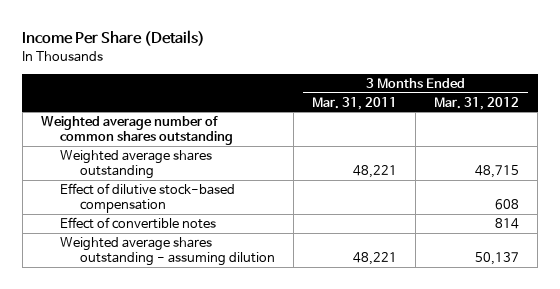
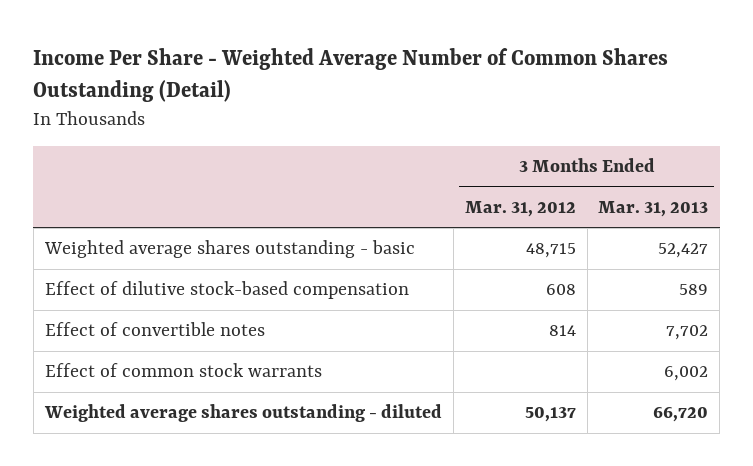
- Income Per Share (Details)
+ Income Per Share - Weighted Average Number of Common Shares Outstanding (Detail)
- | 3 Months Ended Mar. 31, 2011 | 3 Months Ended Mar. 31, 2012
+ | 3 Months Ended Mar. 31, 2012 | 3 Months Ended Mar. 31, 2013
- Weighted average number of common shares outstanding
- Weighted average shares outstanding | 48,221 | 48,715
+ Weighted average shares outstanding - basic | 48,715 | 52,427
- Weighted average shares outstanding - assuming dilution | 48,221 | 50,137
+ Effect of common stock warrants | | 6,002
+ Weighted average shares outstanding - diluted | 50,137 | 66,720

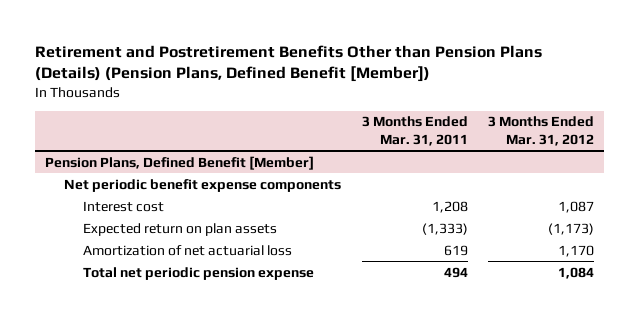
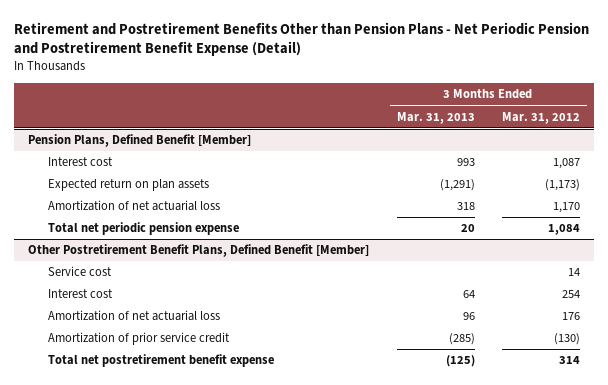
- Retirement and Postretirement Benefits Other than Pension Plans (Details) (Pension Plans, Defined Benefit [Member])
+ Retirement and Postretirement Benefits Other than Pension Plans - Net Periodic Pension and Postretirement Benefit Expense (Detail)
- | 3 Months Ended Mar. 31, 2011 | 3 Months Ended Mar. 31, 2012
+ | 3 Months Ended Mar. 31, 2013 | 3 Months Ended Mar. 31, 2012
@ Pension Plans, Defined Benefit [Member]
- Net periodic benefit expense components
+ Other Postretirement Benefit Plans, Defined Benefit [Member]
+ Service cost | | 14
+ Interest cost | 64 | 254
+ Amortization of net actuarial loss | 96 | 176
+ Amortization of prior service credit | (285) | (130)
+ Total net postretirement benefit expense | (125) | 314

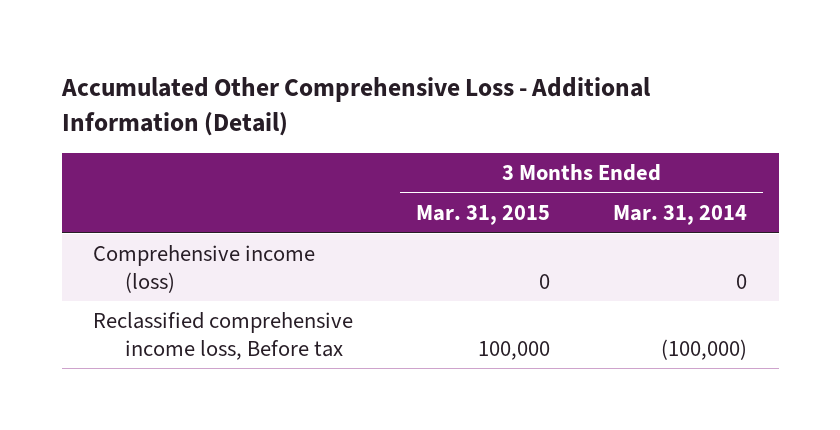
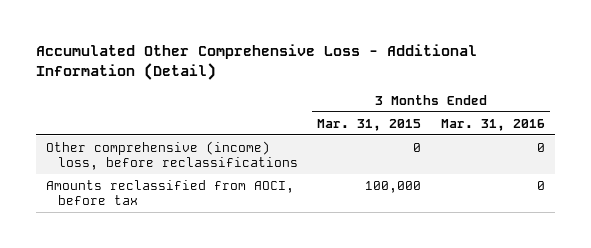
- | 3 Months Ended Mar. 31, 2015 | 3 Months Ended Mar. 31, 2014
+ | 3 Months Ended Mar. 31, 2015 | 3 Months Ended Mar. 31, 2016
- Comprehensive income (loss) | 0 | 0
- Reclassified comprehensive income loss, Before tax | 100,000 | (100,000)
+ Other comprehensive (income) loss, before reclassifications | 0 | 0
+ Amounts reclassified from AOCI, before tax | 100,000 | 0

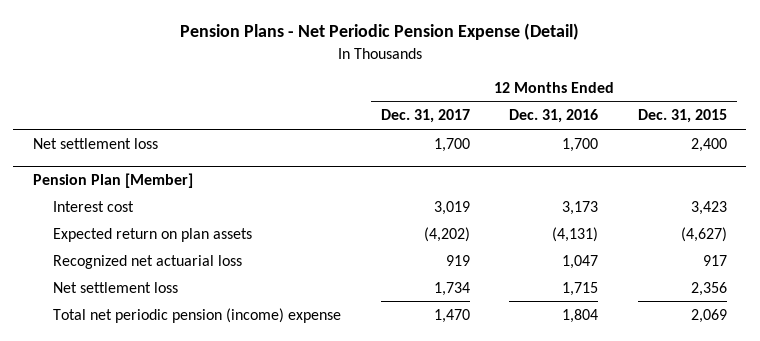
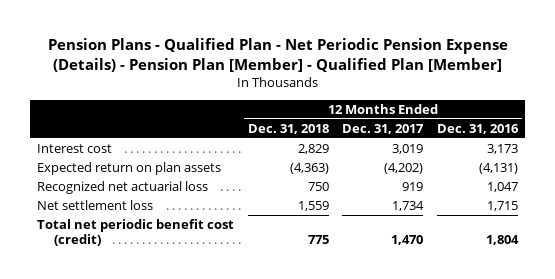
- Pension Plans - Net Periodic Pension Expense (Detail)
+ Pension Plans - Qualified Plan - Net Periodic Pension Expense (Details) - Pension Plan [Member] - Qualified Plan [Member]
- | 12 Months Ended Dec. 31, 2017 | 12 Months Ended Dec. 31, 2016 | 12 Months Ended Dec. 31, 2015
+ | 12 Months Ended Dec. 31, 2018 | 12 Months Ended Dec. 31, 2017 | 12 Months Ended Dec. 31, 2016
- Net settlement loss | 1,700 | 1,700 | 2,400
- Pension Plan [Member]
- Total net periodic pension (income) expense | 1,470 | 1,804 | 2,069
+ Total net periodic benefit cost (credit) | 775 | 1,470 | 1,804

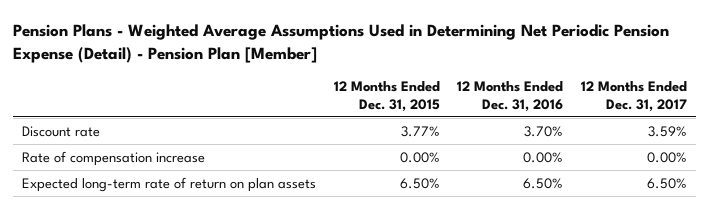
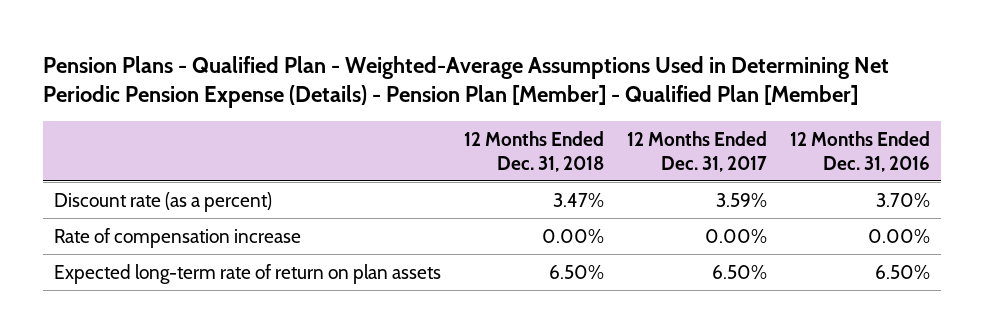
- Pension Plans - Weighted Average Assumptions Used in Determining Net Periodic Pension Expense (Detail) - Pension Plan [Member]
+ Pension Plans - Qualified Plan - Weighted-Average Assumptions Used in Determining Net Periodic Pension Expense (Details) - Pension Plan [Member] - Qualified Plan [Member]
- | 12 Months Ended Dec. 31, 2015 | 12 Months Ended Dec. 31, 2016 | 12 Months Ended Dec. 31, 2017
+ | 12 Months Ended Dec. 31, 2018 | 12 Months Ended Dec. 31, 2017 | 12 Months Ended Dec. 31, 2016
- Discount rate | 3.77% | 3.70% | 3.59%
+ Discount rate (as a percent) | 3.47% | 3.59% | 3.70%

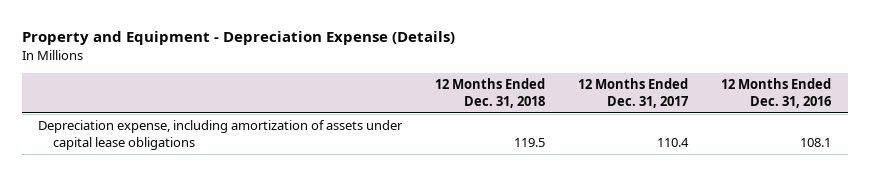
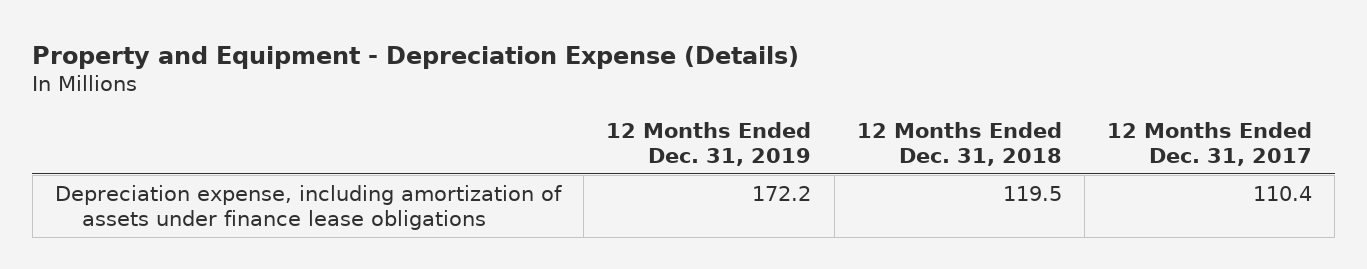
- | 12 Months Ended Dec. 31, 2018 | 12 Months Ended Dec. 31, 2017 | 12 Months Ended Dec. 31, 2016
+ | 12 Months Ended Dec. 31, 2019 | 12 Months Ended Dec. 31, 2018 | 12 Months Ended Dec. 31, 2017
- Depreciation expense, including amortization of assets under capital lease obligations | 119.5 | 110.4 | 108.1
+ Depreciation expense, including amortization of assets under finance lease obligations | 172.2 | 119.5 | 110.4

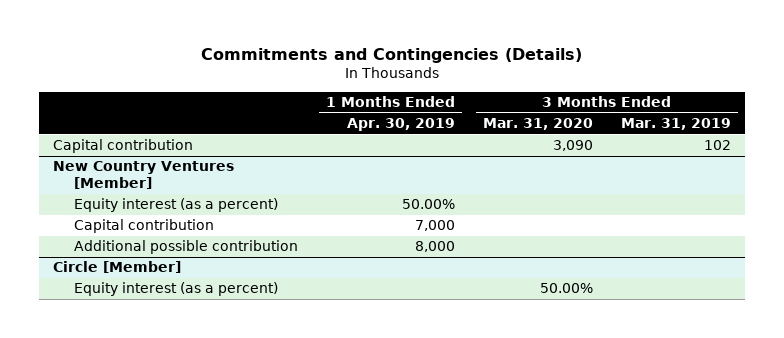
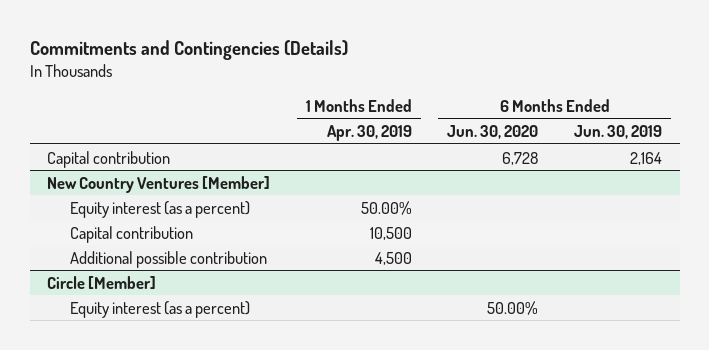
- | 1 Months Ended Apr. 30, 2019 | 3 Months Ended Mar. 31, 2020 | 3 Months Ended Mar. 31, 2019
+ | 1 Months Ended Apr. 30, 2019 | 6 Months Ended Jun. 30, 2020 | 6 Months Ended Jun. 30, 2019
@ New Country Ventures [Member]
- Capital contribution | 7,000 | |
- Additional possible contribution | 8,000 | |
+ Capital contribution | 10,500 | |
+ Additional possible contribution | 4,500 | |

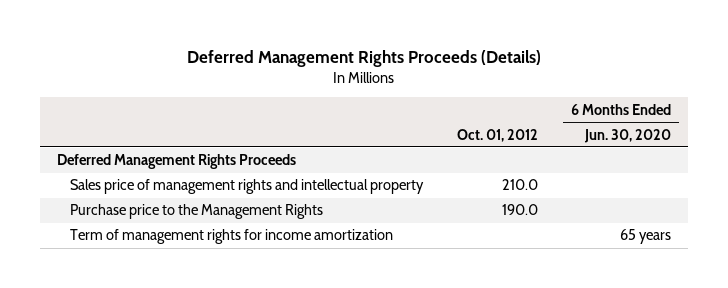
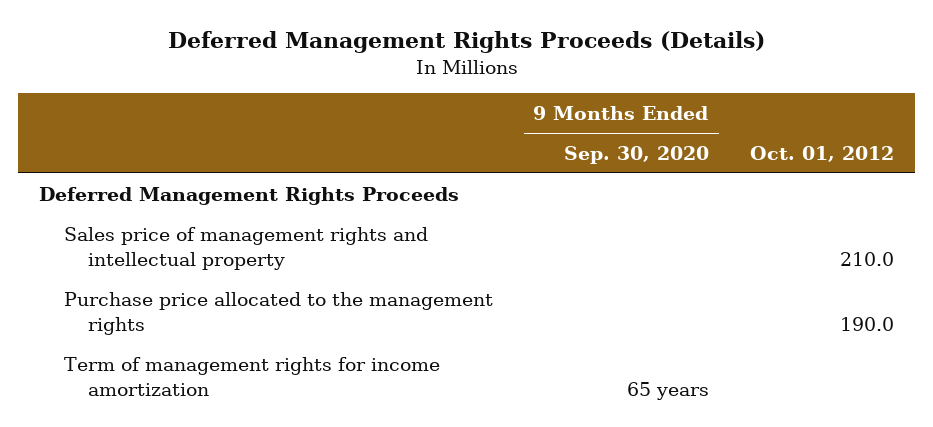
- | Oct. 01, 2012 | 6 Months Ended Jun. 30, 2020
+ | 9 Months Ended Sep. 30, 2020 | Oct. 01, 2012
- Purchase price to the Management Rights | 190.0 |
+ Purchase price allocated to the management rights | | 190.0

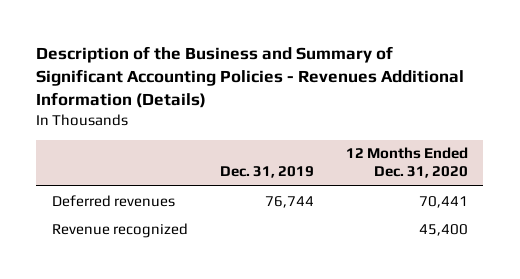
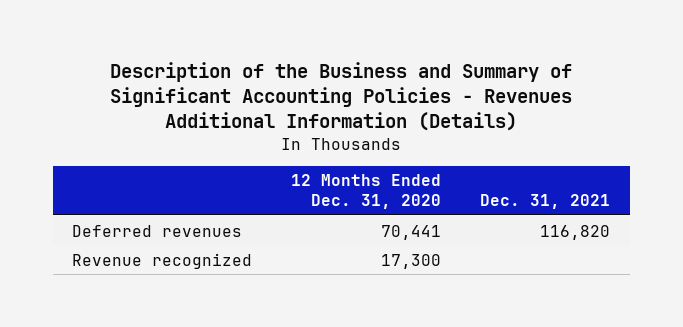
- | Dec. 31, 2019 | 12 Months Ended Dec. 31, 2020
+ | 12 Months Ended Dec. 31, 2020 | Dec. 31, 2021
- Revenue recognized | | 45,400
+ Revenue recognized | 17,300 |

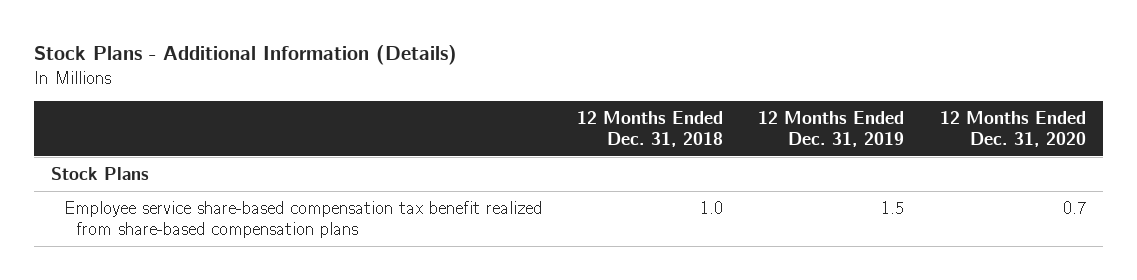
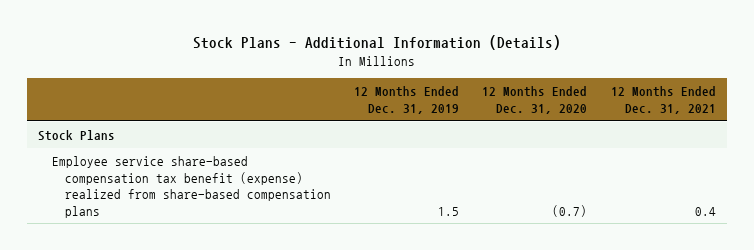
- | 12 Months Ended Dec. 31, 2018 | 12 Months Ended Dec. 31, 2019 | 12 Months Ended Dec. 31, 2020
+ | 12 Months Ended Dec. 31, 2019 | 12 Months Ended Dec. 31, 2020 | 12 Months Ended Dec. 31, 2021
- Employee service share-based compensation tax benefit realized from share-based compensation plans | 1.0 | 1.5 | 0.7
+ Employee service share-based compensation tax benefit (expense) realized from share-based compensation plans | 1.5 | (0.7) | 0.4

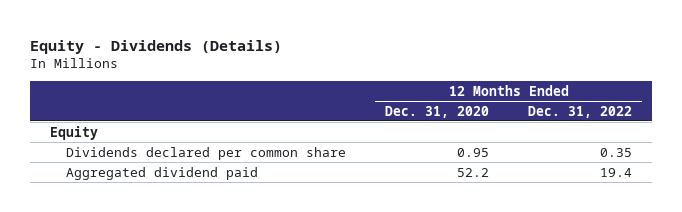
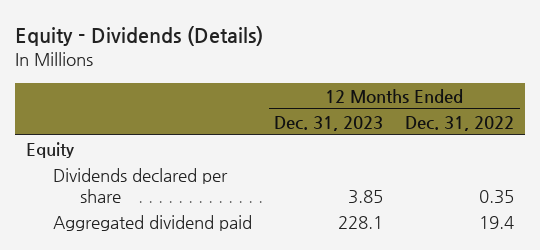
- | 12 Months Ended Dec. 31, 2020 | 12 Months Ended Dec. 31, 2022
+ | 12 Months Ended Dec. 31, 2023 | 12 Months Ended Dec. 31, 2022
- Dividends declared per common share | 0.95 | 0.35
+ Dividends declared per share | 3.85 | 0.35

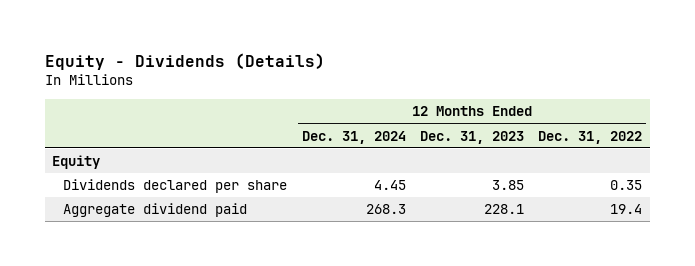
- | 12 Months Ended Dec. 31, 2023 | 12 Months Ended Dec. 31, 2022
+ | 12 Months Ended Dec. 31, 2024 | 12 Months Ended Dec. 31, 2023 | 12 Months Ended Dec. 31, 2022
- Aggregated dividend paid | 228.1 | 19.4
+ Aggregate dividend paid | 268.3 | 228.1 | 19.4

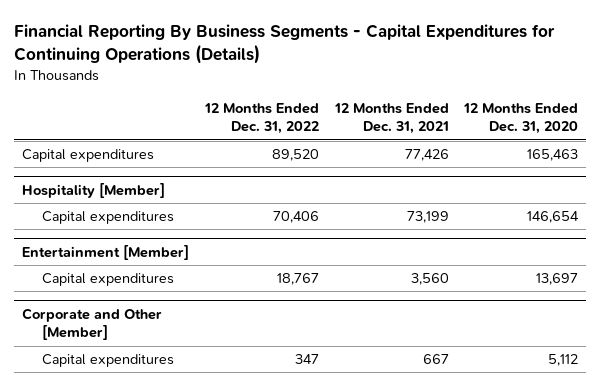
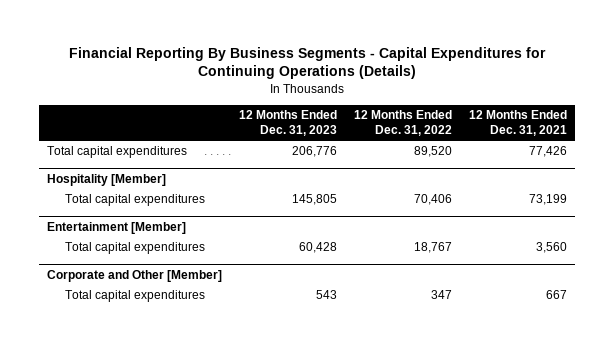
- | 12 Months Ended Dec. 31, 2022 | 12 Months Ended Dec. 31, 2021 | 12 Months Ended Dec. 31, 2020
+ | 12 Months Ended Dec. 31, 2023 | 12 Months Ended Dec. 31, 2022 | 12 Months Ended Dec. 31, 2021
- Capital expenditures | 89,520 | 77,426 | 165,463
+ Total capital expenditures | 206,776 | 89,520 | 77,426
@ Hospitality [Member]
- Capital expenditures | 70,406 | 73,199 | 146,654
+ Total capital expenditures | 145,805 | 70,406 | 73,199
@ Entertainment [Member]
- Capital expenditures | 18,767 | 3,560 | 13,697
+ Total capital expenditures | 60,428 | 18,767 | 3,560
@ Corporate and Other [Member]
- Capital expenditures | 347 | 667 | 5,112
+ Total capital expenditures | 543 | 347 | 667

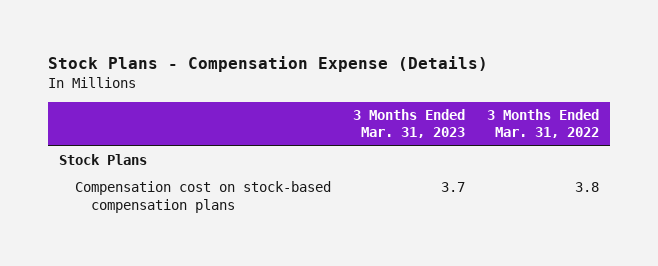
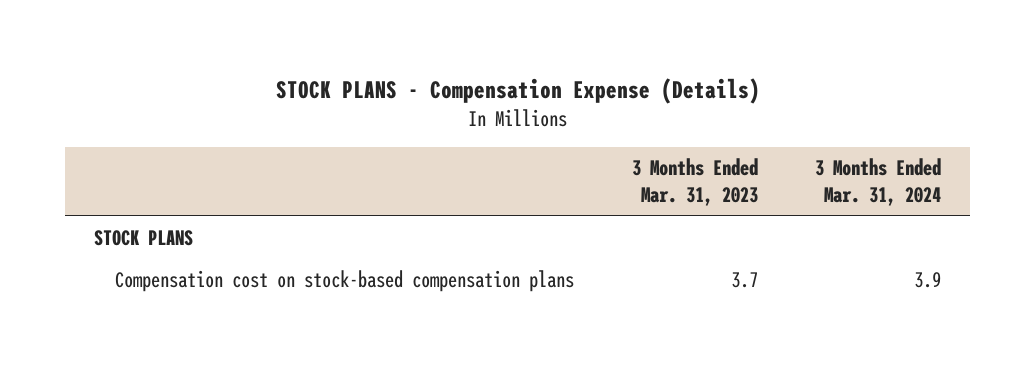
- Stock Plans - Compensation Expense (Details)
+ STOCK PLANS - Compensation Expense (Details)
- | 3 Months Ended Mar. 31, 2023 | 3 Months Ended Mar. 31, 2022
+ | 3 Months Ended Mar. 31, 2023 | 3 Months Ended Mar. 31, 2024
- Stock Plans
+ STOCK PLANS

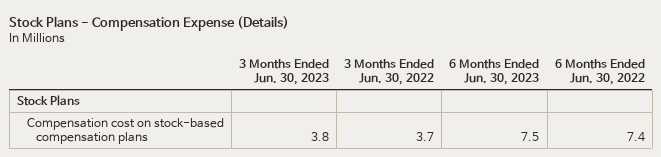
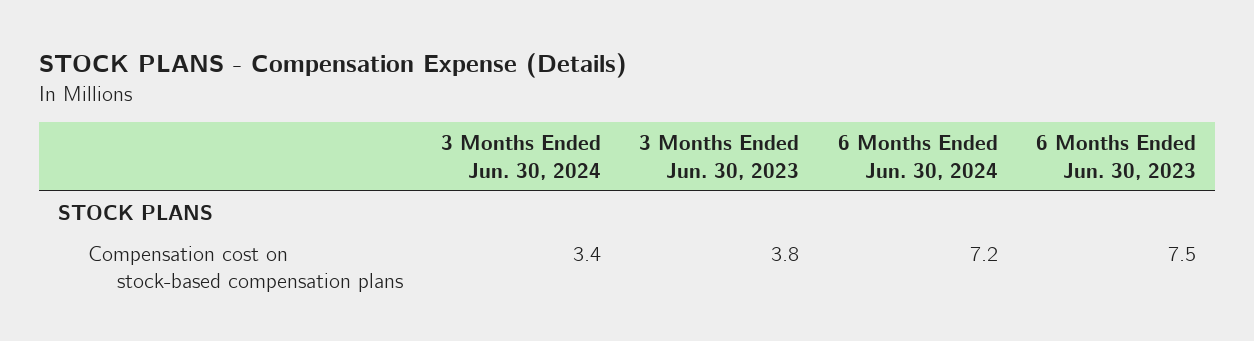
- Stock Plans - Compensation Expense (Details)
+ STOCK PLANS - Compensation Expense (Details)
- | 3 Months Ended Jun. 30, 2023 | 3 Months Ended Jun. 30, 2022 | 6 Months Ended Jun. 30, 2023 | 6 Months Ended Jun. 30, 2022
+ | 3 Months Ended Jun. 30, 2024 | 3 Months Ended Jun. 30, 2023 | 6 Months Ended Jun. 30, 2024 | 6 Months Ended Jun. 30, 2023
- Stock Plans
+ STOCK PLANS

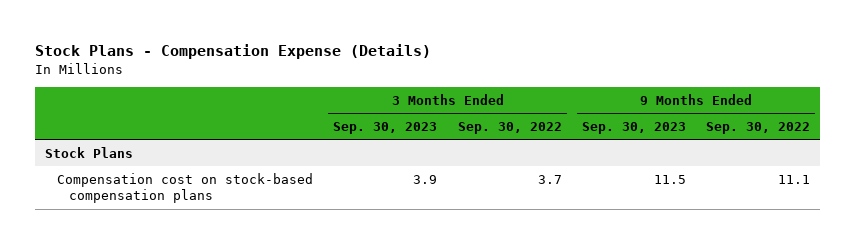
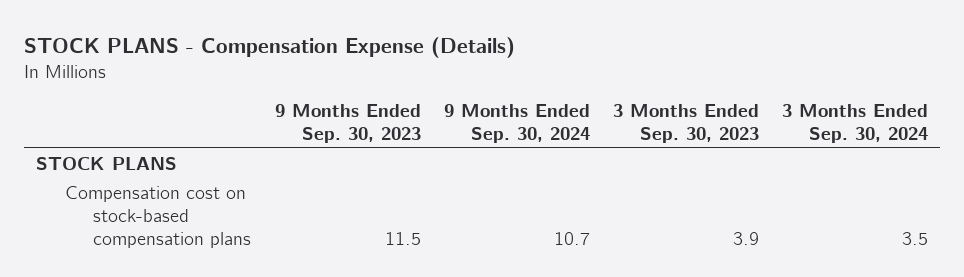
- Stock Plans - Compensation Expense (Details)
+ STOCK PLANS - Compensation Expense (Details)
- | 3 Months Ended Sep. 30, 2023 | 3 Months Ended Sep. 30, 2022 | 9 Months Ended Sep. 30, 2023 | 9 Months Ended Sep. 30, 2022
+ | 9 Months Ended Sep. 30, 2023 | 9 Months Ended Sep. 30, 2024 | 3 Months Ended Sep. 30, 2023 | 3 Months Ended Sep. 30, 2024
- Stock Plans
+ STOCK PLANS

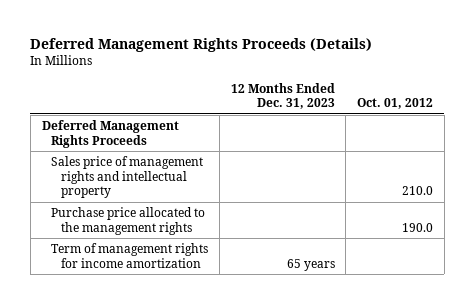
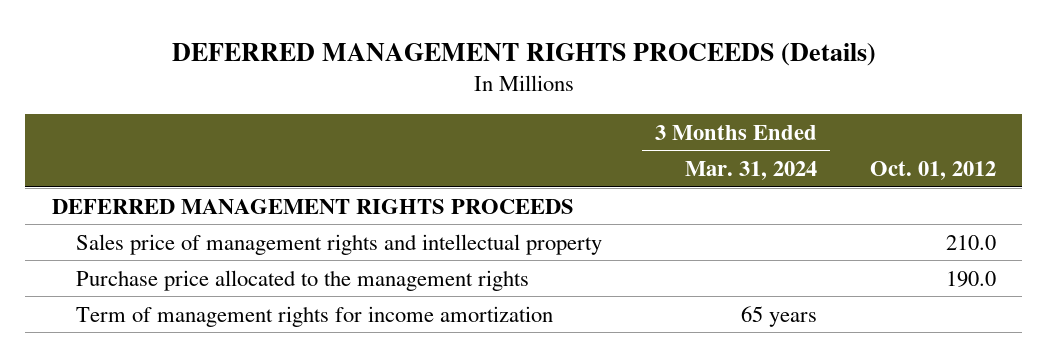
- Deferred Management Rights Proceeds (Details)
+ DEFERRED MANAGEMENT RIGHTS PROCEEDS (Details)
- | 12 Months Ended Dec. 31, 2023 | Oct. 01, 2012
+ | 3 Months Ended Mar. 31, 2024 | Oct. 01, 2012
- Deferred Management Rights Proceeds
+ DEFERRED MANAGEMENT RIGHTS PROCEEDS

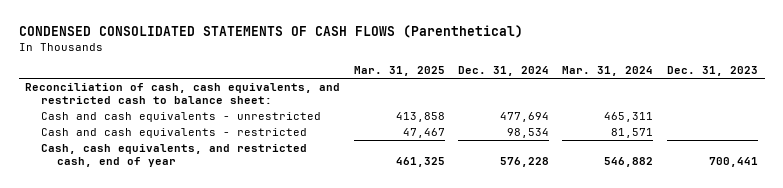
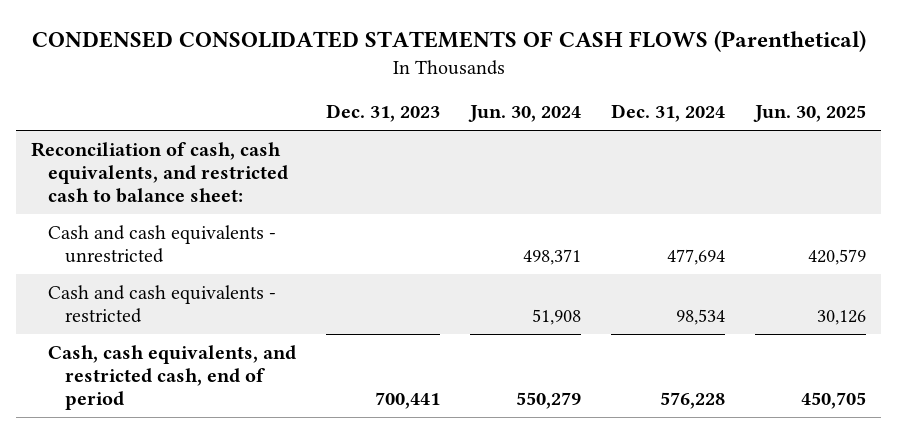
- | Mar. 31, 2025 | Dec. 31, 2024 | Mar. 31, 2024 | Dec. 31, 2023
+ | Dec. 31, 2023 | Jun. 30, 2024 | Dec. 31, 2024 | Jun. 30, 2025
- Cash, cash equivalents, and restricted cash, end of year | 461,325 | 576,228 | 546,882 | 700,441
+ Cash, cash equivalents, and restricted cash, end of period | 700,441 | 550,279 | 576,228 | 450,705

